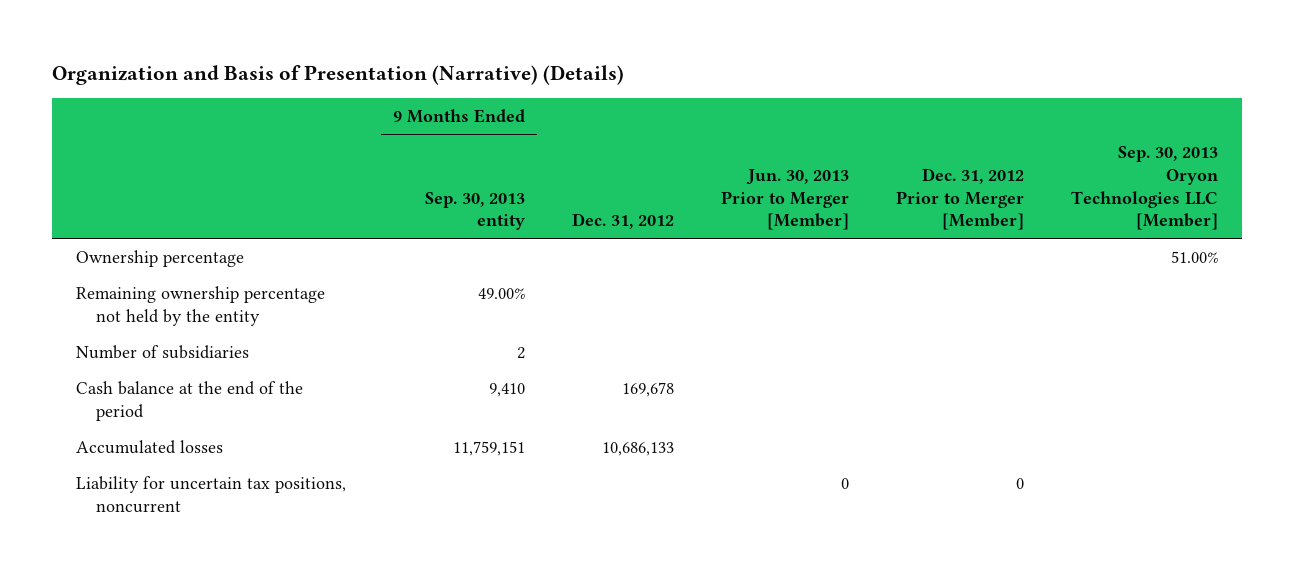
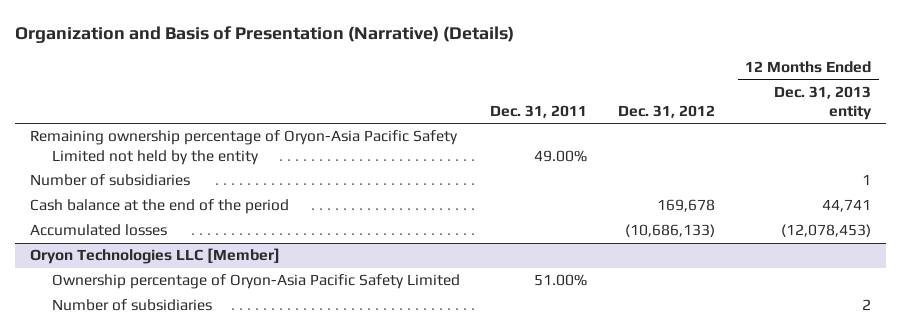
- | 9 Months Ended Sep. 30, 2013 entity | Dec. 31, 2012 | Jun. 30, 2013 Prior to Merger [Member] | Dec. 31, 2012 Prior to Merger [Member] | Sep. 30, 2013 Oryon Technologies LLC [Member]
+ | Dec. 31, 2011 | Dec. 31, 2012 | 12 Months Ended Dec. 31, 2013 entity
- Ownership percentage | | | | | 51.00%
- Remaining ownership percentage not held by the entity | 49.00% | | | |
+ Remaining ownership percentage of Oryon-Asia Pacific Safety Limited not held by the entity | 49.00% | |
- Accumulated losses | 11,759,151 | 10,686,133 | | |
- Liability for uncertain tax positions, noncurrent | | | 0 | 0 |
+ Accumulated losses | | (10,686,133) | (12,078,453)
+ Oryon Technologies LLC [Member]
+ Ownership percentage of Oryon-Asia Pacific Safety Limited | 51.00% | |
+ Number of subsidiaries | | | 2

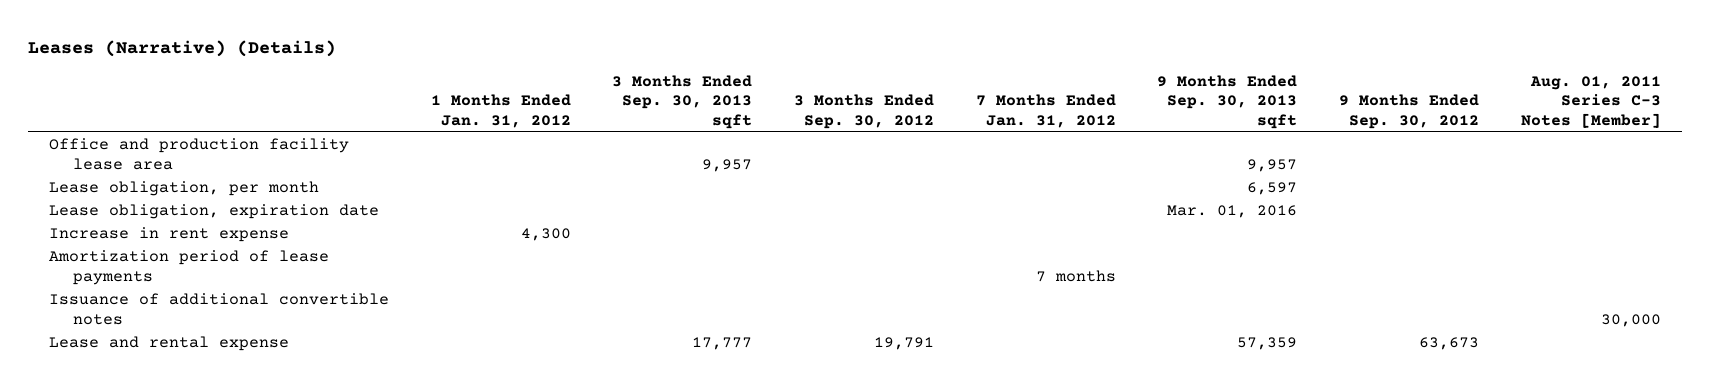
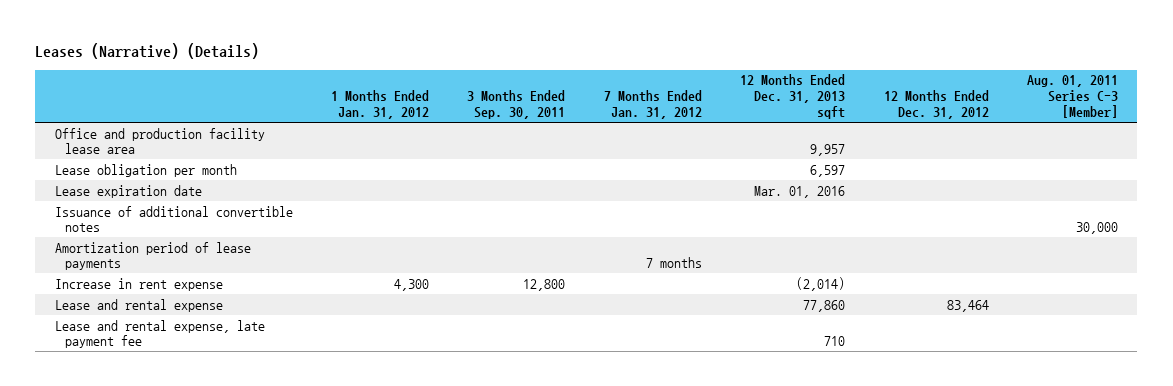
- | 1 Months Ended Jan. 31, 2012 | 3 Months Ended Sep. 30, 2013 sqft | 3 Months Ended Sep. 30, 2012 | 7 Months Ended Jan. 31, 2012 | 9 Months Ended Sep. 30, 2013 sqft | 9 Months Ended Sep. 30, 2012 | Aug. 01, 2011 Series C-3 Notes [Member]
+ | 1 Months Ended Jan. 31, 2012 | 3 Months Ended Sep. 30, 2011 | 7 Months Ended Jan. 31, 2012 | 12 Months Ended Dec. 31, 2013 sqft | 12 Months Ended Dec. 31, 2012 | Aug. 01, 2011 Series C-3 [Member]
- Lease obligation, per month | | | | | 6,597 | |
- Lease obligation, expiration date | | | | | Mar. 01, 2016 | |
+ Lease obligation per month | | | | 6,597 | |
+ Lease expiration date | | | | Mar. 01, 2016 | |
moved down: Amortization period of lease payments | | | 7 months | | |
moved down: Increase in rent expense | 4,300 | 12,800 | | (2,014) | |
+ Lease and rental expense, late payment fee | | | | 710 | |

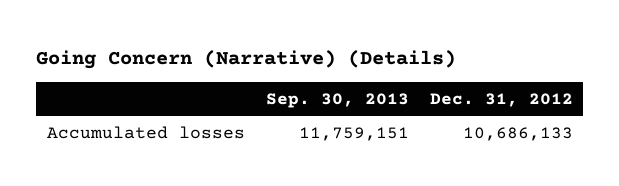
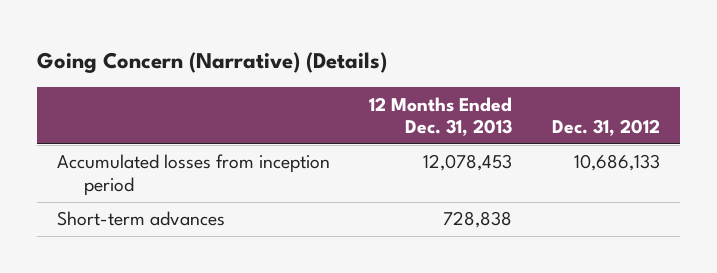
- | Sep. 30, 2013 | Dec. 31, 2012
+ | 12 Months Ended Dec. 31, 2013 | Dec. 31, 2012
- Accumulated losses | 11,759,151 | 10,686,133
+ Accumulated losses from inception period | 12,078,453 | 10,686,133
+ Short-term advances | 728,838 |

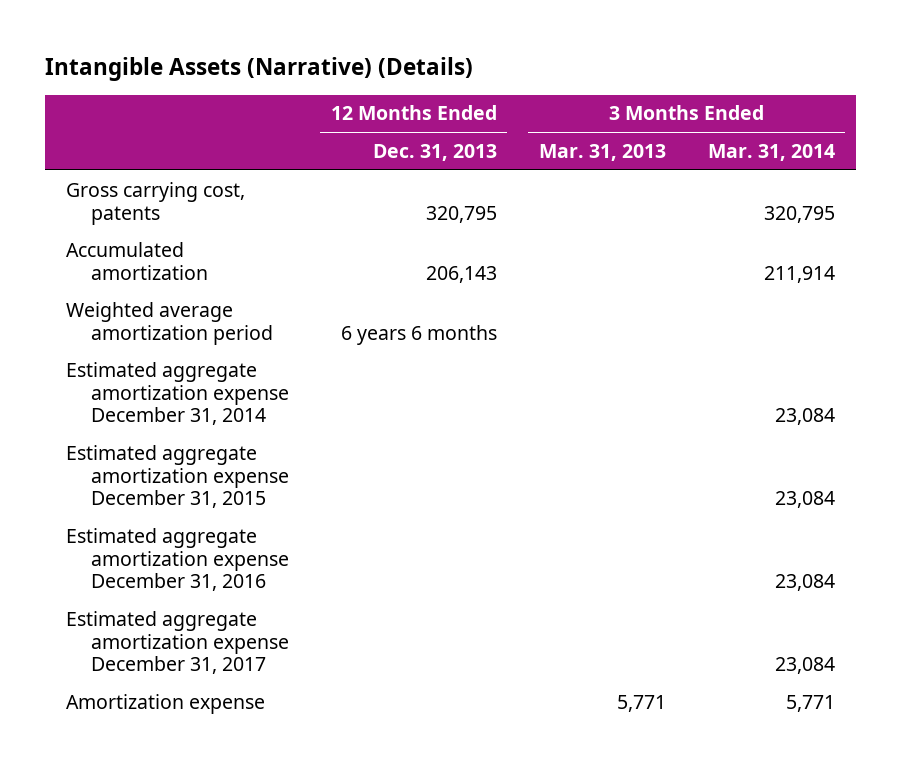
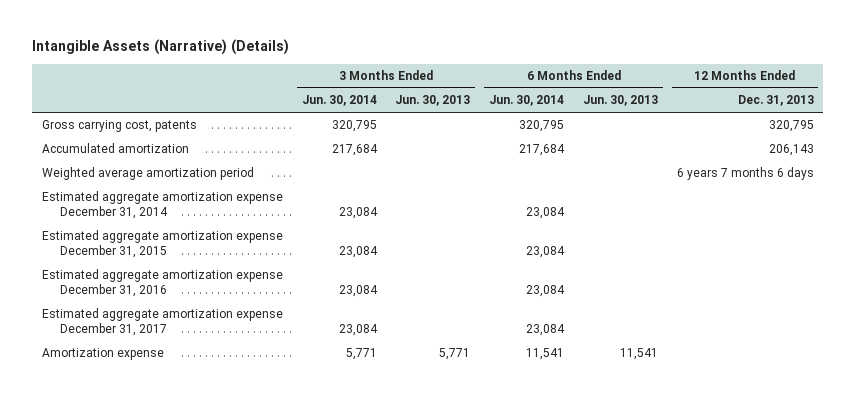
- | 12 Months Ended Dec. 31, 2013 | 3 Months Ended Mar. 31, 2013 | 3 Months Ended Mar. 31, 2014
+ | 3 Months Ended Jun. 30, 2014 | 3 Months Ended Jun. 30, 2013 | 6 Months Ended Jun. 30, 2014 | 6 Months Ended Jun. 30, 2013 | 12 Months Ended Dec. 31, 2013
- Weighted average amortization period | 6 years 6 months | |
+ Weighted average amortization period | | | | | 6 years 7 months 6 days

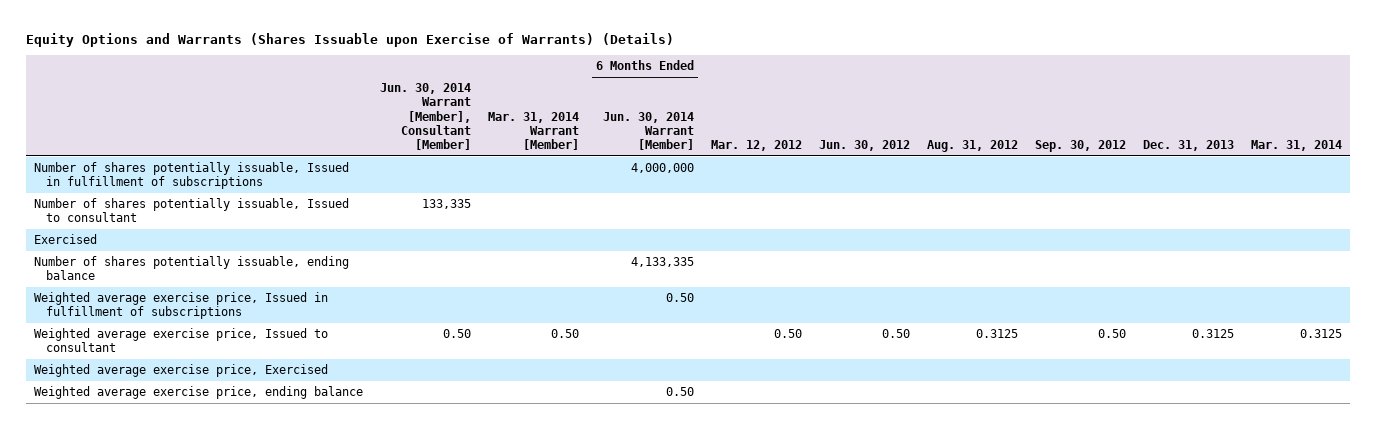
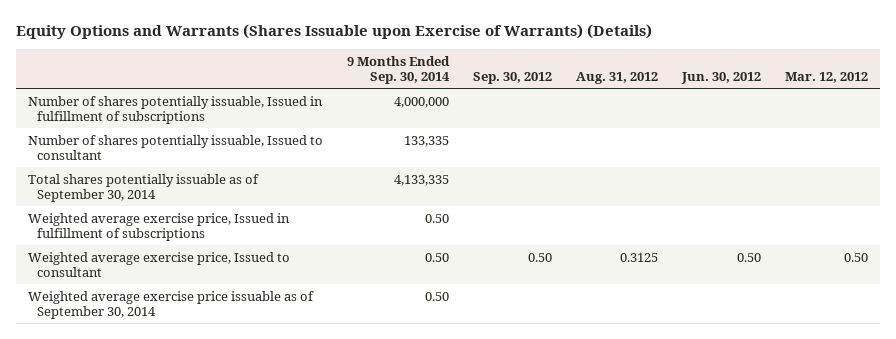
- | Jun. 30, 2014 Warrant [Member], Consultant [Member] | Mar. 31, 2014 Warrant [Member] | 6 Months Ended Jun. 30, 2014 Warrant [Member] | Mar. 12, 2012 | Jun. 30, 2012 | Aug. 31, 2012 | Sep. 30, 2012 | Dec. 31, 2013 | Mar. 31, 2014
+ | 9 Months Ended Sep. 30, 2014 | Sep. 30, 2012 | Aug. 31, 2012 | Jun. 30, 2012 | Mar. 12, 2012
- Exercised
- Number of shares potentially issuable, ending balance | | | 4,133,335 | | | | | |
+ Total shares potentially issuable as of September 30, 2014 | 4,133,335 | | | |
- Weighted average exercise price, Exercised
- Weighted average exercise price, ending balance | | | 0.50 | | | | | |
+ Weighted average exercise price issuable as of September 30, 2014 | 0.50 | | | |

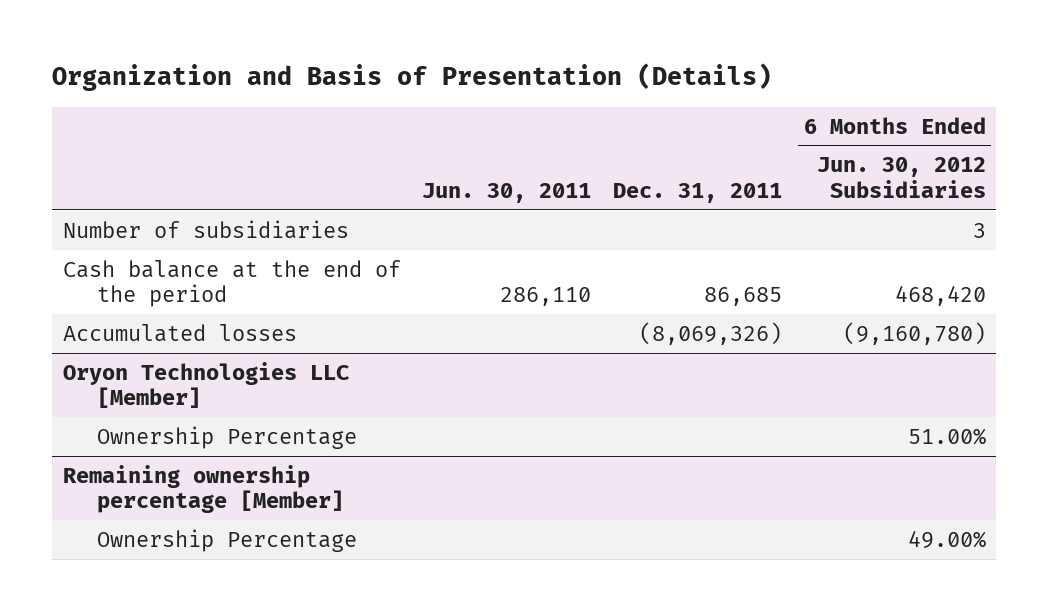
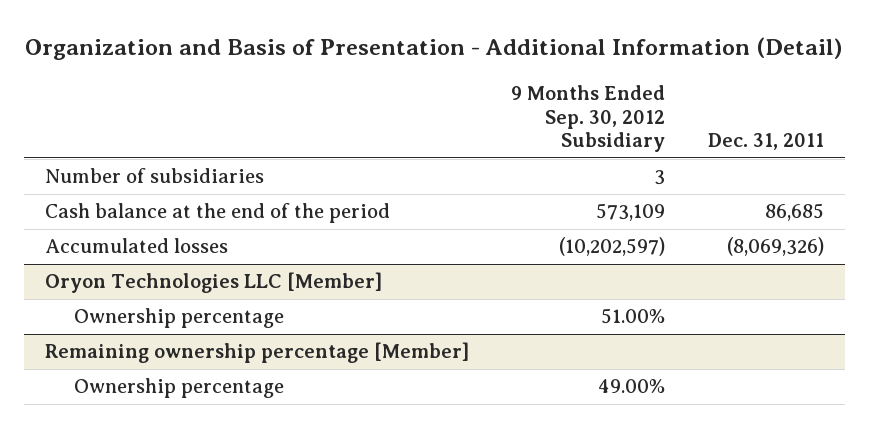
- Organization and Basis of Presentation (Details)
+ Organization and Basis of Presentation - Additional Information (Detail)
- | Jun. 30, 2011 | Dec. 31, 2011 | 6 Months Ended Jun. 30, 2012 Subsidiaries
+ | 9 Months Ended Sep. 30, 2012 Subsidiary | Dec. 31, 2011
@ Oryon Technologies LLC [Member]
- Ownership Percentage | | | 51.00%
+ Ownership percentage | 51.00% |
@ Remaining ownership percentage [Member]
- Ownership Percentage | | | 49.00%
+ Ownership percentage | 49.00% |

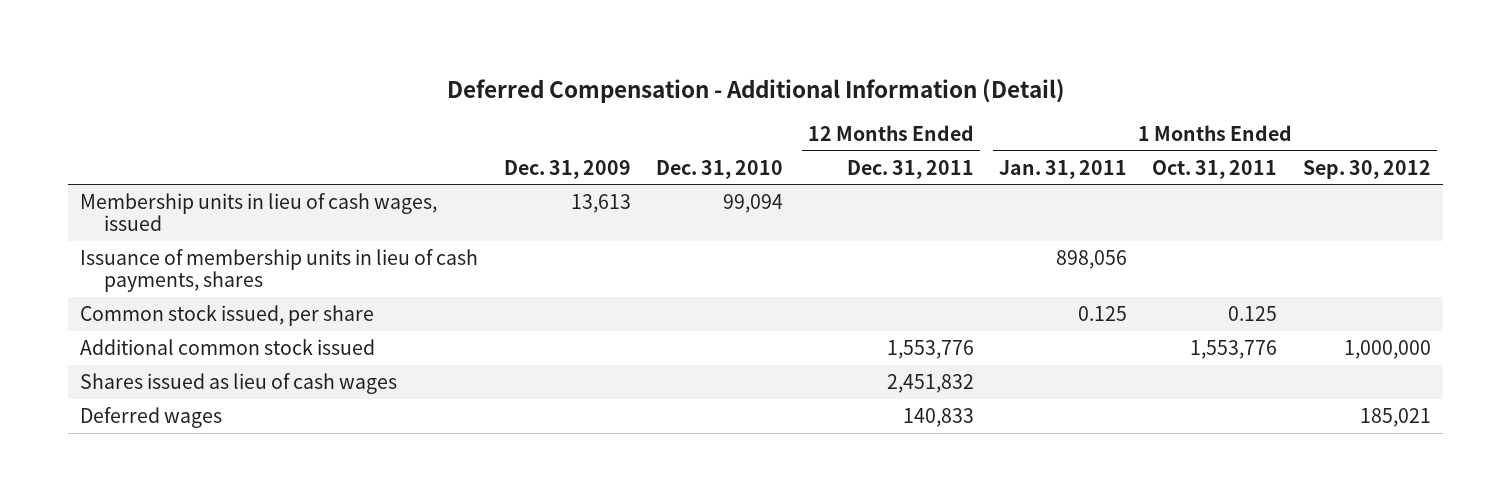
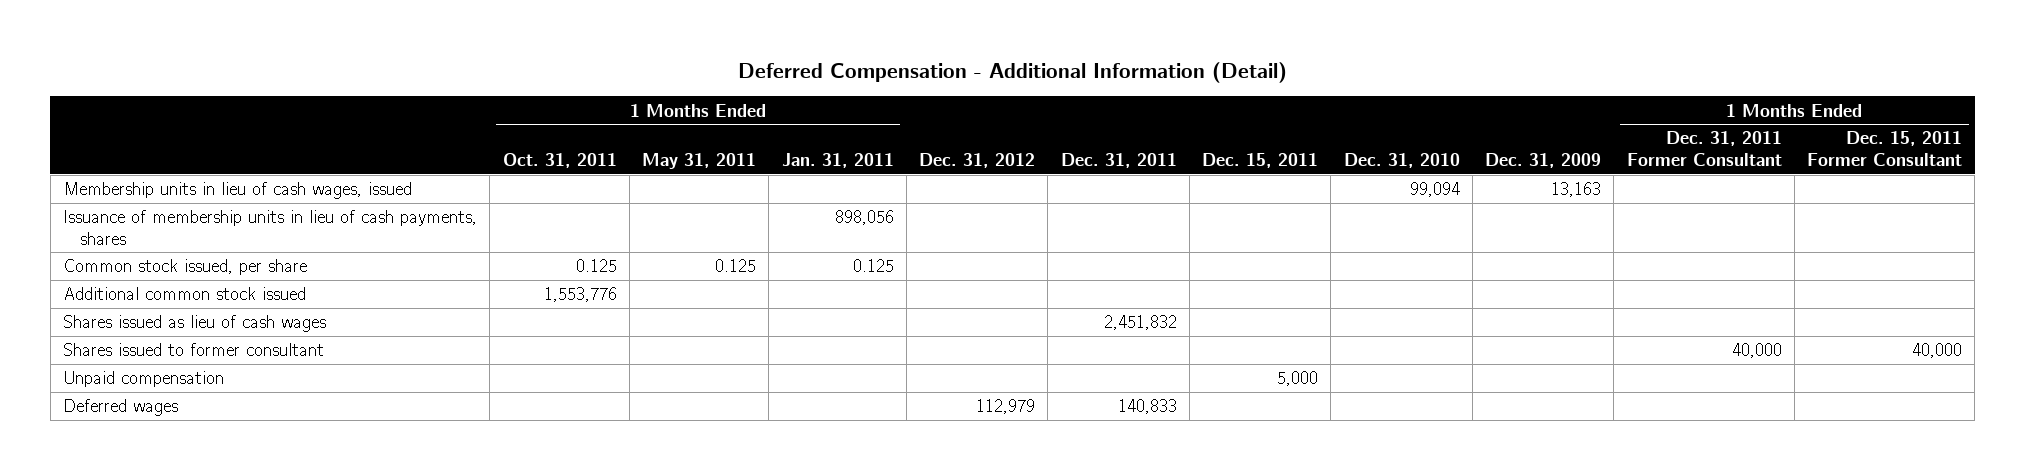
- | Dec. 31, 2009 | Dec. 31, 2010 | 12 Months Ended Dec. 31, 2011 | 1 Months Ended Jan. 31, 2011 | 1 Months Ended Oct. 31, 2011 | 1 Months Ended Sep. 30, 2012
+ | 1 Months Ended Oct. 31, 2011 | 1 Months Ended May 31, 2011 | 1 Months Ended Jan. 31, 2011 | Dec. 31, 2012 | Dec. 31, 2011 | Dec. 15, 2011 | Dec. 31, 2010 | Dec. 31, 2009 | 1 Months Ended Dec. 31, 2011 Former Consultant | 1 Months Ended Dec. 15, 2011 Former Consultant
- Membership units in lieu of cash wages, issued | 13,613 | 99,094 | | | |
+ Membership units in lieu of cash wages, issued | | | | | | | 99,094 | 13,163 | |
+ Shares issued to former consultant | | | | | | | | | 40,000 | 40,000
+ Unpaid compensation | | | | | | 5,000 | | | |

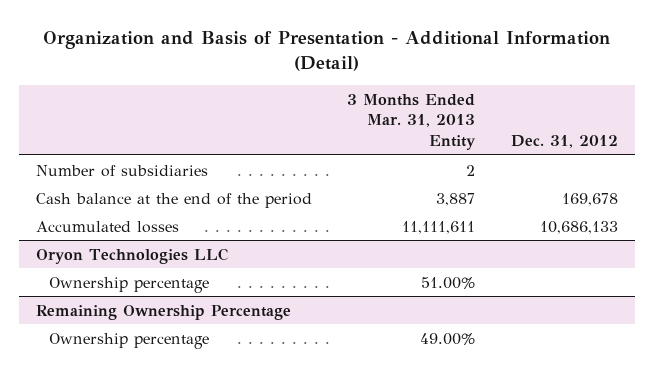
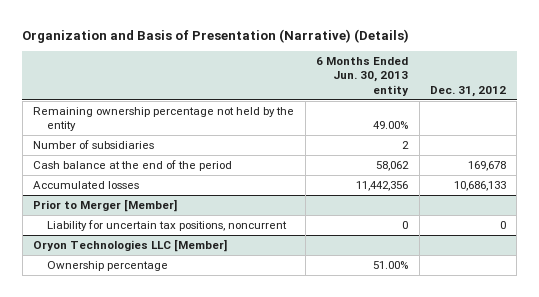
- Organization and Basis of Presentation - Additional Information (Detail)
+ Organization and Basis of Presentation (Narrative) (Details)
- | 3 Months Ended Mar. 31, 2013 Entity | Dec. 31, 2012
+ | 6 Months Ended Jun. 30, 2013 entity | Dec. 31, 2012
+ Remaining ownership percentage not held by the entity | 49.00% |
- Oryon Technologies LLC
+ Prior to Merger [Member]
+ Liability for uncertain tax positions, noncurrent | 0 | 0
+ Oryon Technologies LLC [Member]
- Remaining Ownership Percentage
- Ownership percentage | 49.00% |

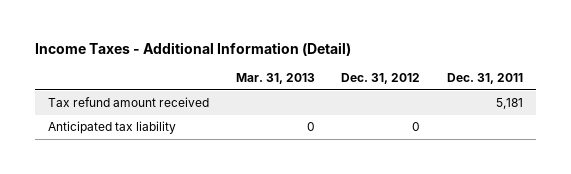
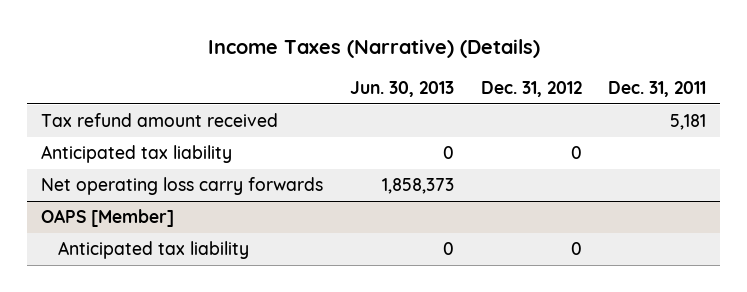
- Income Taxes - Additional Information (Detail)
+ Income Taxes (Narrative) (Details)
- | Mar. 31, 2013 | Dec. 31, 2012 | Dec. 31, 2011
+ | Jun. 30, 2013 | Dec. 31, 2012 | Dec. 31, 2011
+ Net operating loss carry forwards | 1,858,373 | |
+ OAPS [Member]
+ Anticipated tax liability | 0 | 0 |

